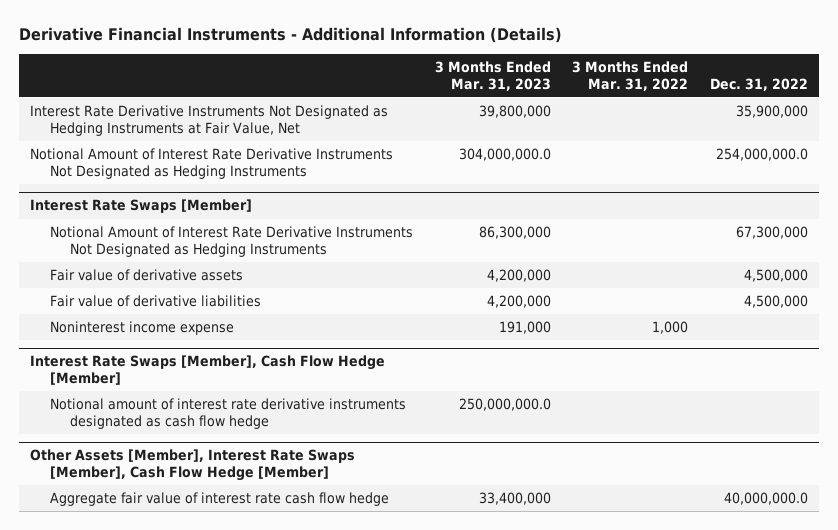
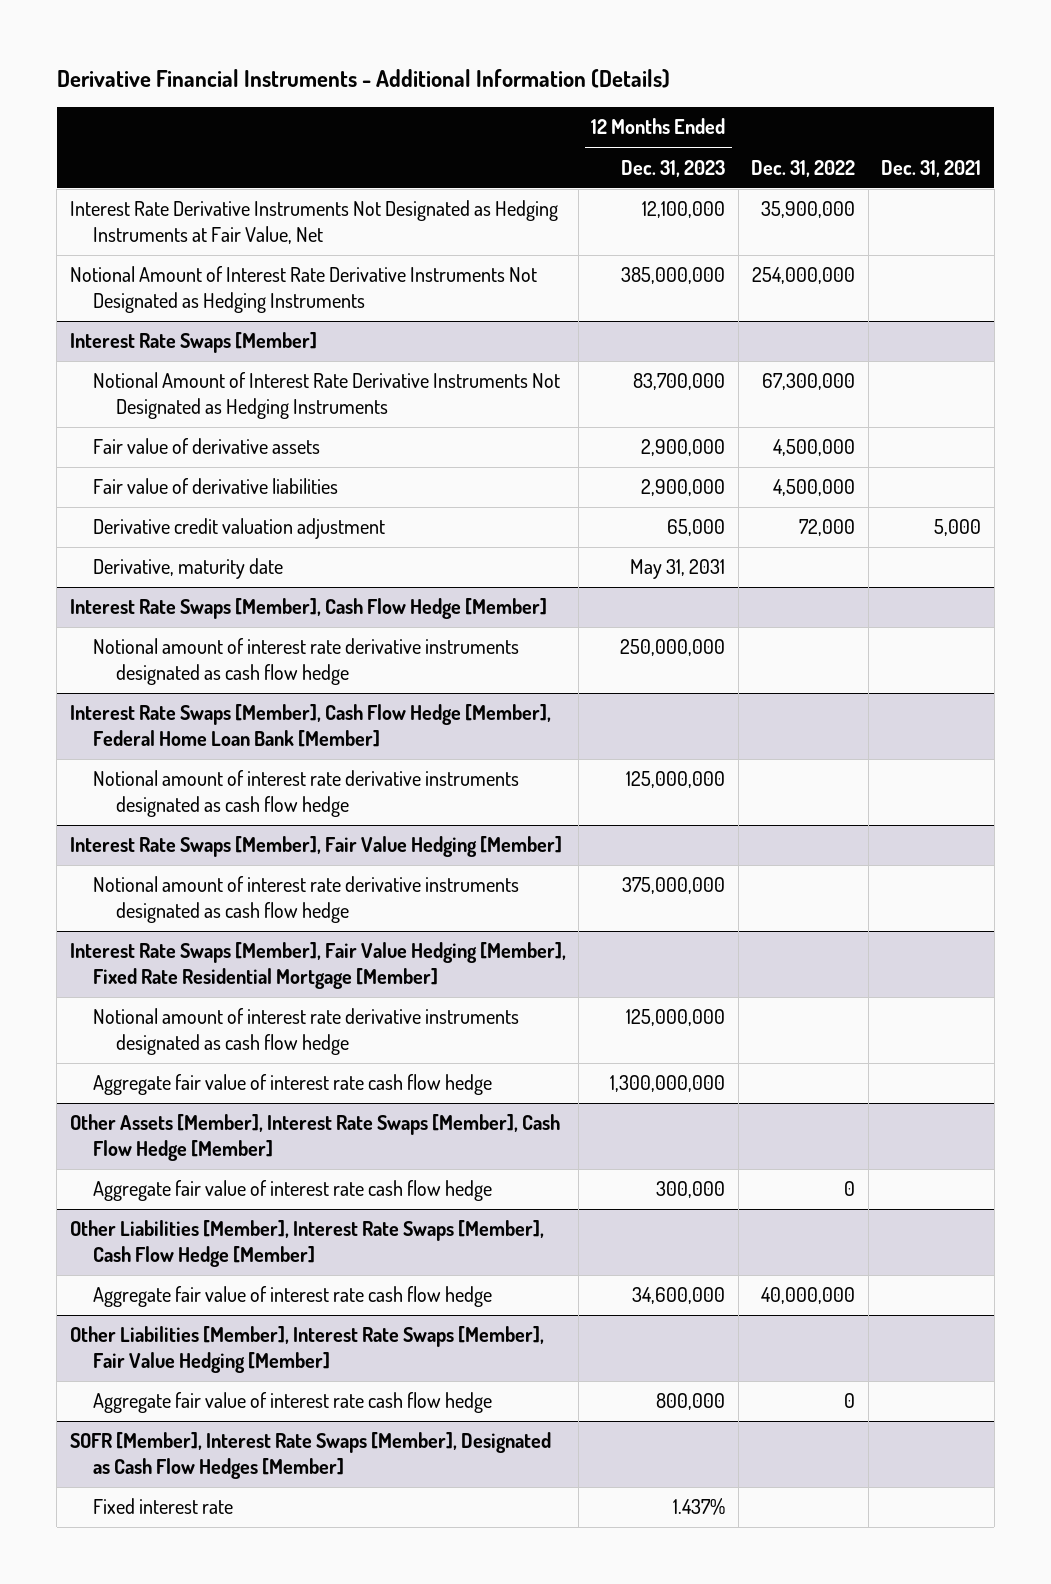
- | 3 Months Ended Mar. 31, 2023 | 3 Months Ended Mar. 31, 2022 | Dec. 31, 2022
+ | 12 Months Ended Dec. 31, 2023 | Dec. 31, 2022 | Dec. 31, 2021
- Notional Amount of Interest Rate Derivative Instruments Not Designated as Hedging Instruments | 304,000,000.0 | | 254,000,000.0
+ Notional Amount of Interest Rate Derivative Instruments Not Designated as Hedging Instruments | 385,000,000 | 254,000,000 |
@ Interest Rate Swaps [Member]
- Noninterest income expense | 191,000 | 1,000 |
+ Derivative credit valuation adjustment | 65,000 | 72,000 | 5,000
+ Derivative, maturity date | May 31, 2031 | |
+ Interest Rate Swaps [Member], Cash Flow Hedge [Member], Federal Home Loan Bank [Member]
+ Notional amount of interest rate derivative instruments designated as cash flow hedge | 125,000,000 | |
+ Interest Rate Swaps [Member], Fair Value Hedging [Member]
+ Notional amount of interest rate derivative instruments designated as cash flow hedge | 375,000,000 | |
+ Interest Rate Swaps [Member], Fair Value Hedging [Member], Fixed Rate Residential Mortgage [Member]
+ Notional amount of interest rate derivative instruments designated as cash flow hedge | 125,000,000 | |
+ Aggregate fair value of interest rate cash flow hedge | 1,300,000,000 | |
@ Other Assets [Member], Interest Rate Swaps [Member], Cash Flow Hedge [Member]
- Aggregate fair value of interest rate cash flow hedge | 33,400,000 | | 40,000,000.0
+ Aggregate fair value of interest rate cash flow hedge | 300,000 | 0 |
+ Other Liabilities [Member], Interest Rate Swaps [Member], Cash Flow Hedge [Member]
+ Aggregate fair value of interest rate cash flow hedge | 34,600,000 | 40,000,000 |
+ Other Liabilities [Member], Interest Rate Swaps [Member], Fair Value Hedging [Member]
+ Aggregate fair value of interest rate cash flow hedge | 800,000 | 0 |
+ SOFR [Member], Interest Rate Swaps [Member], Designated as Cash Flow Hedges [Member]
+ Fixed interest rate | 1.437% | |

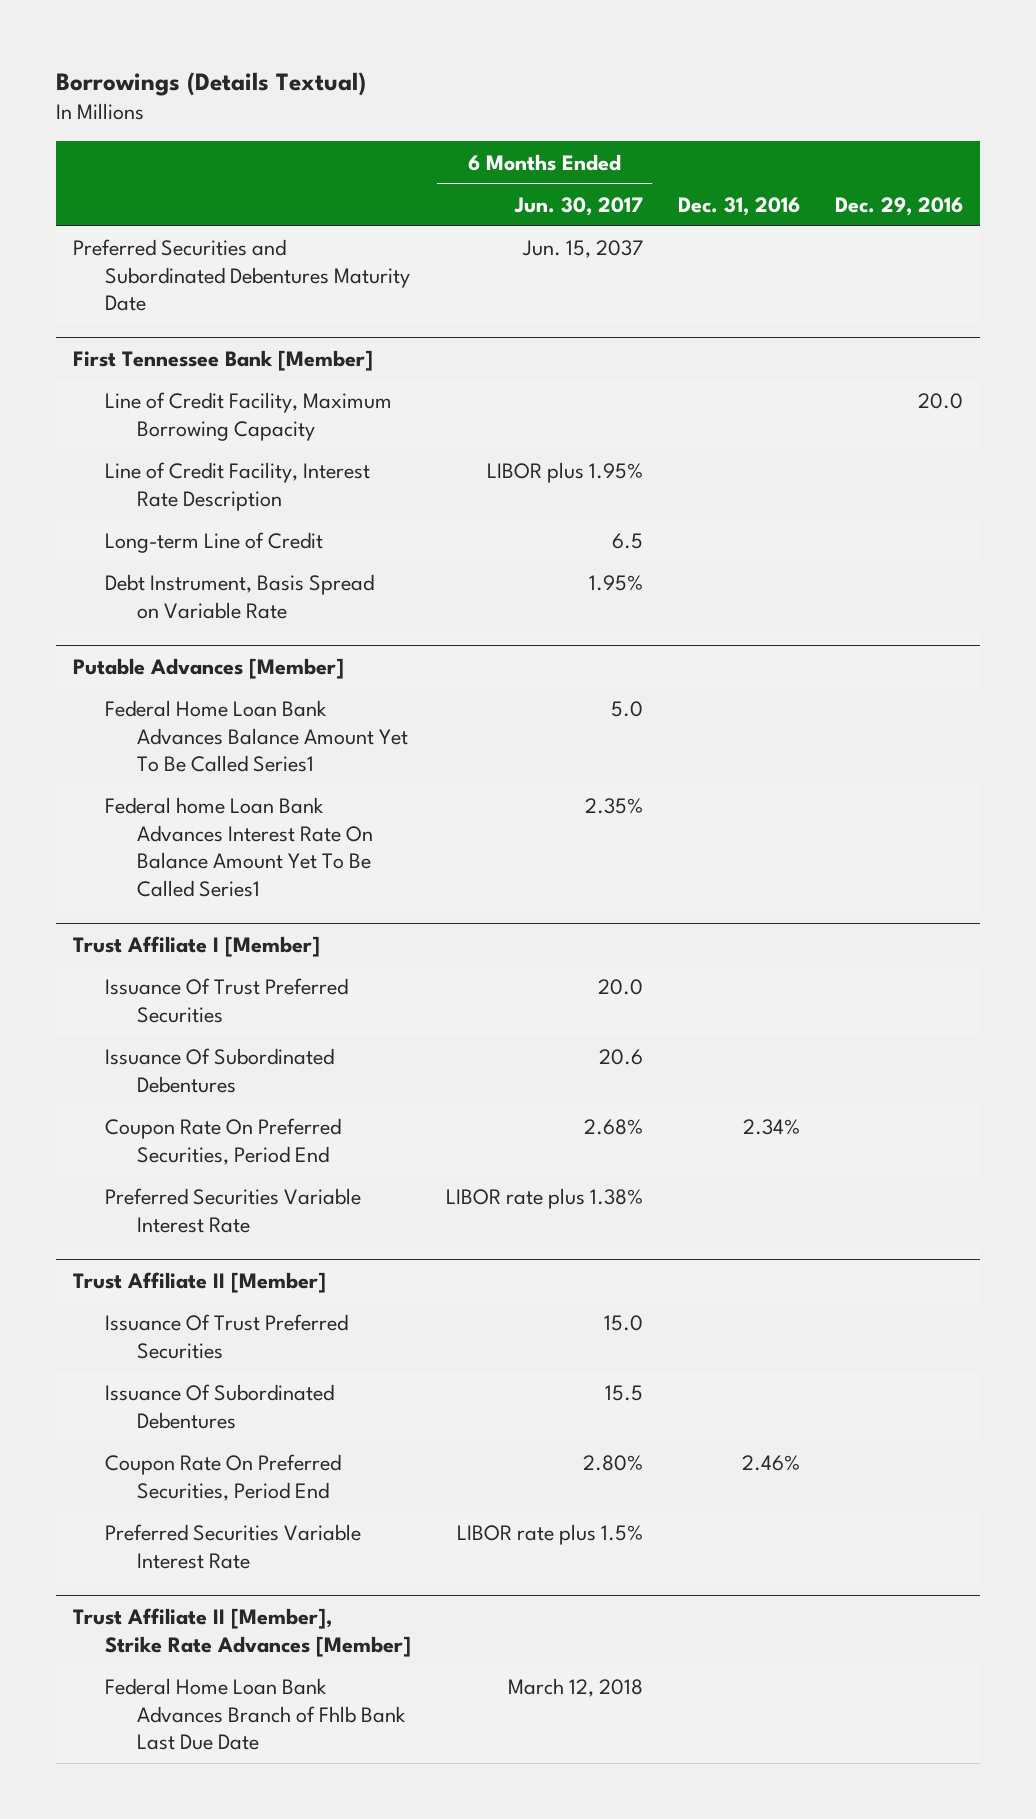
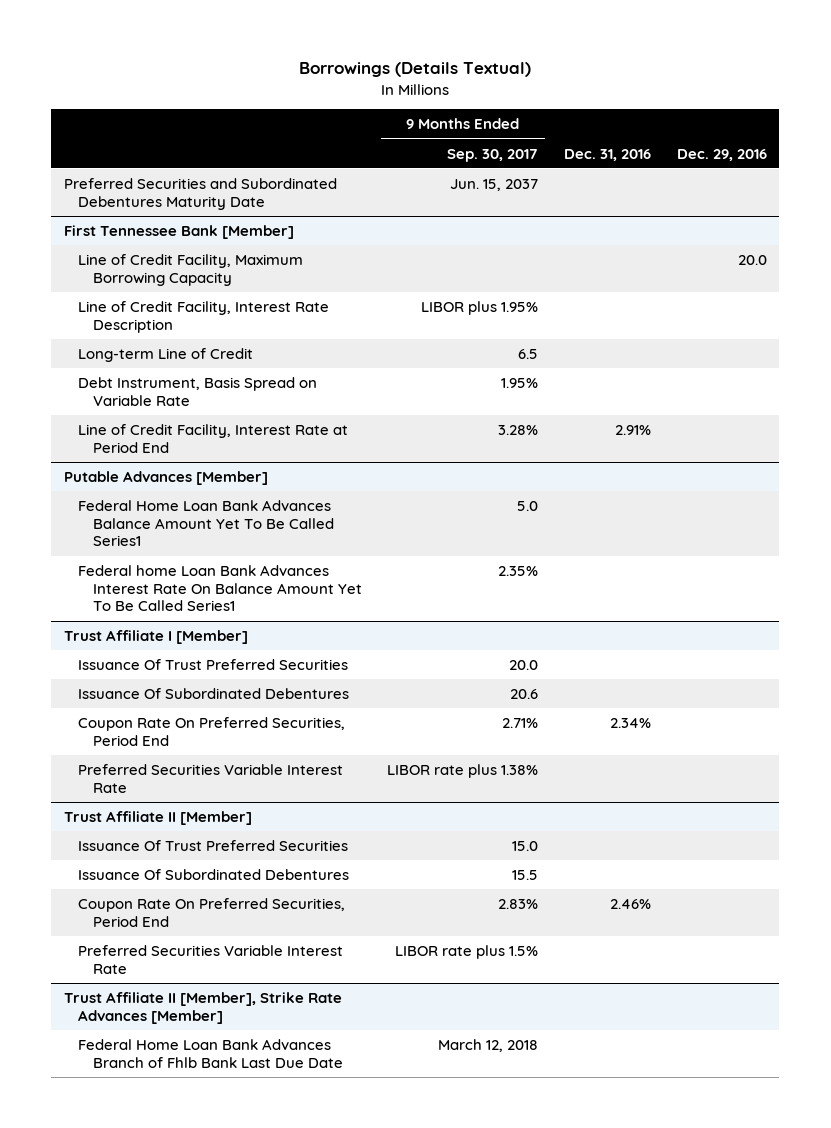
- | 6 Months Ended Jun. 30, 2017 | Dec. 31, 2016 | Dec. 29, 2016
+ | 9 Months Ended Sep. 30, 2017 | Dec. 31, 2016 | Dec. 29, 2016
@ First Tennessee Bank [Member]
+ Line of Credit Facility, Interest Rate at Period End | 3.28% | 2.91% |

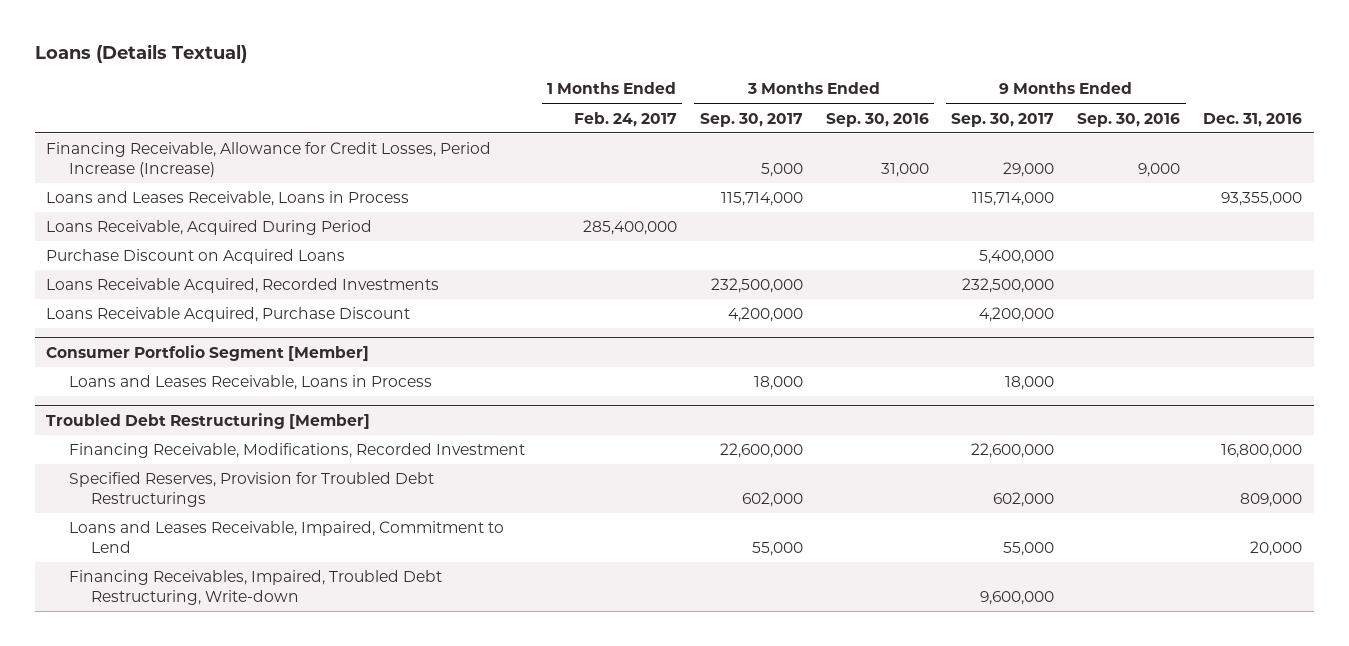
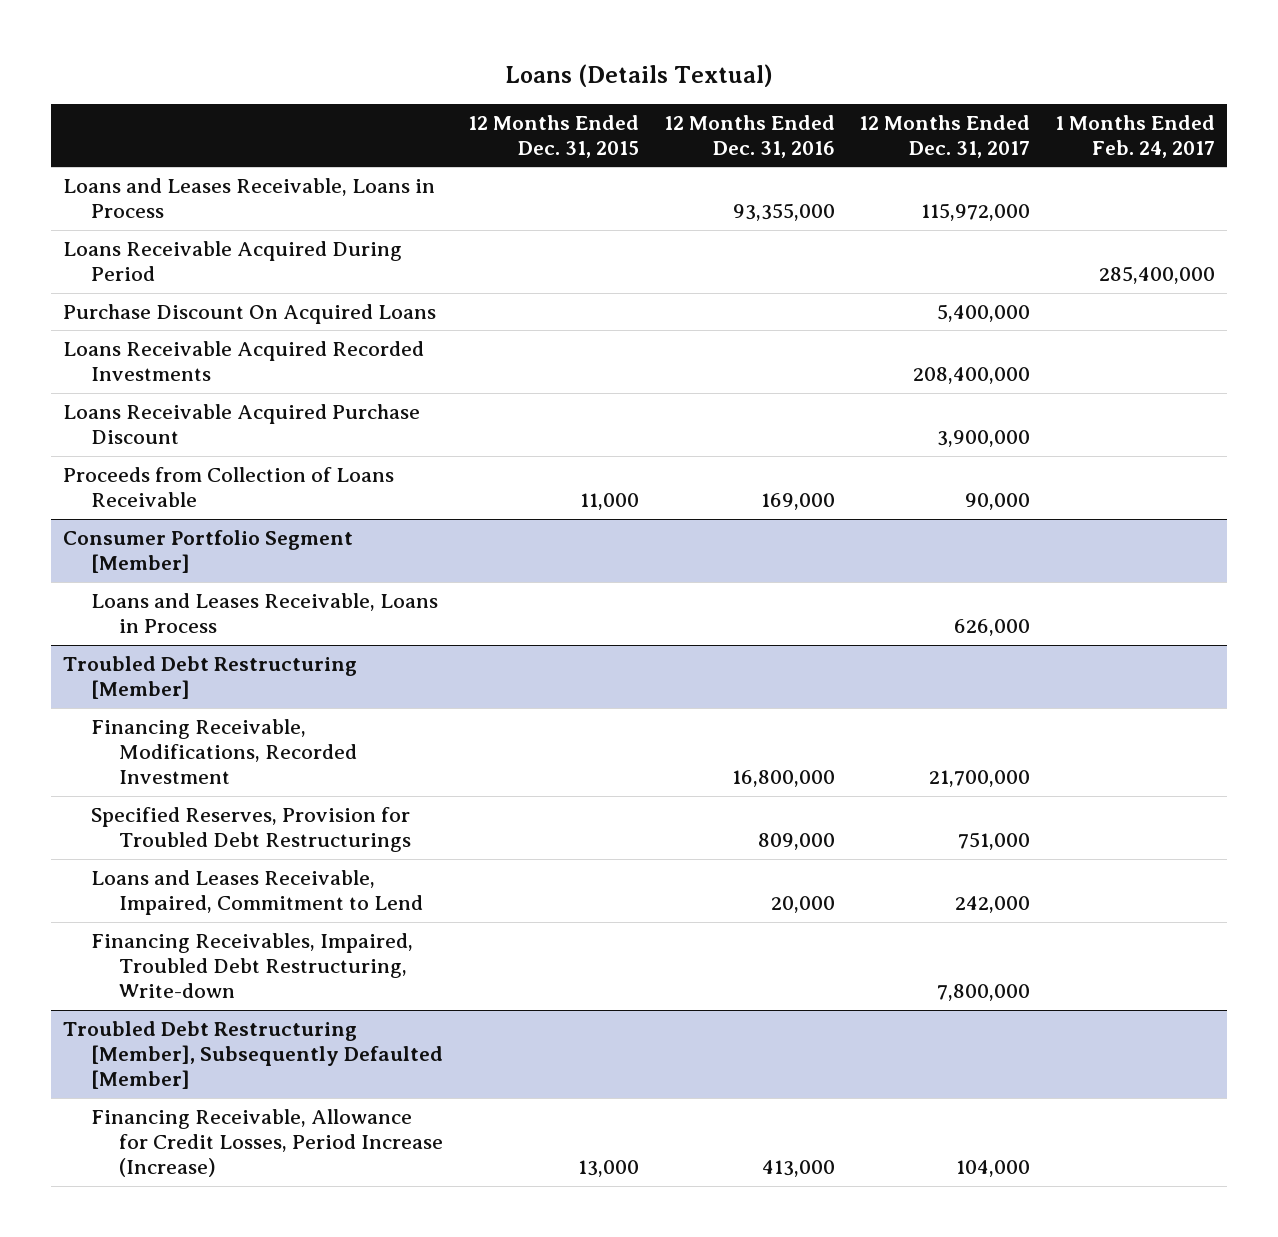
- | 1 Months Ended Feb. 24, 2017 | 3 Months Ended Sep. 30, 2017 | 3 Months Ended Sep. 30, 2016 | 9 Months Ended Sep. 30, 2017 | 9 Months Ended Sep. 30, 2016 | Dec. 31, 2016
+ | 12 Months Ended Dec. 31, 2015 | 12 Months Ended Dec. 31, 2016 | 12 Months Ended Dec. 31, 2017 | 1 Months Ended Feb. 24, 2017
- Financing Receivable, Allowance for Credit Losses, Period Increase (Increase) | | 5,000 | 31,000 | 29,000 | 9,000 |
- Loans Receivable, Acquired During Period | 285,400,000 | | | | |
- Purchase Discount on Acquired Loans | | | | 5,400,000 | |
- Loans Receivable Acquired, Recorded Investments | | 232,500,000 | | 232,500,000 | |
- Loans Receivable Acquired, Purchase Discount | | 4,200,000 | | 4,200,000 | |
+ Loans Receivable Acquired During Period | | | | 285,400,000
+ Purchase Discount On Acquired Loans | | | 5,400,000 |
+ Loans Receivable Acquired Recorded Investments | | | 208,400,000 |
+ Loans Receivable Acquired Purchase Discount | | | 3,900,000 |
+ Proceeds from Collection of Loans Receivable | 11,000 | 169,000 | 90,000 |
+ Troubled Debt Restructuring [Member], Subsequently Defaulted [Member]
+ Financing Receivable, Allowance for Credit Losses, Period Increase (Increase) | 13,000 | 413,000 | 104,000 |

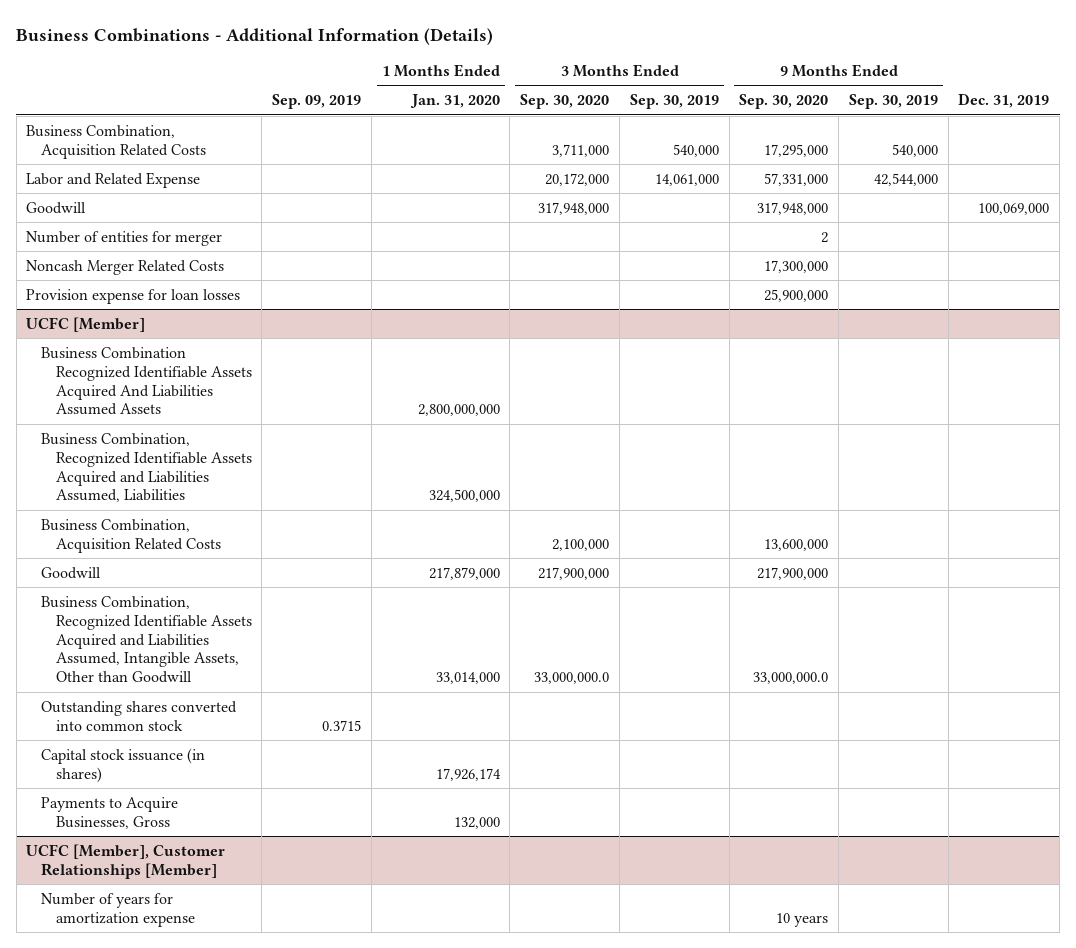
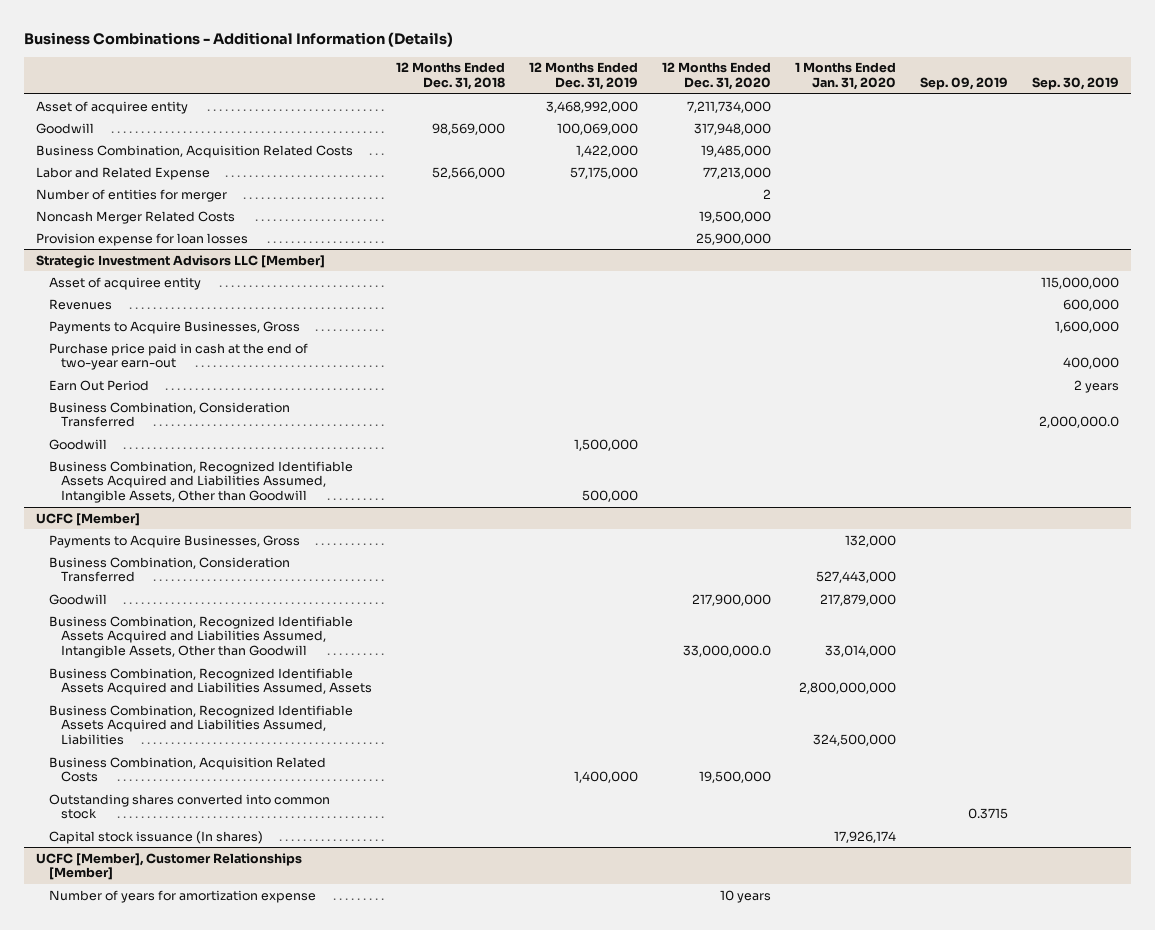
- | Sep. 09, 2019 | 1 Months Ended Jan. 31, 2020 | 3 Months Ended Sep. 30, 2020 | 3 Months Ended Sep. 30, 2019 | 9 Months Ended Sep. 30, 2020 | 9 Months Ended Sep. 30, 2019 | Dec. 31, 2019
+ | 12 Months Ended Dec. 31, 2018 | 12 Months Ended Dec. 31, 2019 | 12 Months Ended Dec. 31, 2020 | 1 Months Ended Jan. 31, 2020 | Sep. 09, 2019 | Sep. 30, 2019
+ Asset of acquiree entity | | 3,468,992,000 | 7,211,734,000 | | |
moved up: Goodwill | 98,569,000 | 100,069,000 | 317,948,000 | | |
+ Strategic Investment Advisors LLC [Member]
+ Asset of acquiree entity | | | | | | 115,000,000
+ Revenues | | | | | | 600,000
+ Payments to Acquire Businesses, Gross | | | | | | 1,600,000
+ Purchase price paid in cash at the end of two-year earn-out | | | | | | 400,000
+ Earn Out Period | | | | | | 2 years
+ Business Combination, Consideration Transferred | | | | | | 2,000,000.0
+ Goodwill | | 1,500,000 | | | |
+ Business Combination, Recognized Identifiable Assets Acquired and Liabilities Assumed, Intangible Assets, Other than Goodwill | | 500,000 | | | |
@ UCFC [Member]
- Business Combination Recognized Identifiable Assets Acquired And Liabilities Assumed Assets | | 2,800,000,000 | | | | |
moved up: Payments to Acquire Businesses, Gross | | | | 132,000 | |
+ Business Combination, Consideration Transferred | | | | 527,443,000 | |
+ Business Combination, Recognized Identifiable Assets Acquired and Liabilities Assumed, Assets | | | | 2,800,000,000 | |
moved down: Business Combination, Recognized Identifiable Assets Acquired and Liabilities Assumed, Liabilities | | | | 324,500,000 | |
moved down: Business Combination, Acquisition Related Costs | | 1,400,000 | 19,500,000 | | |
- Capital stock issuance (in shares) | | 17,926,174 | | | | |
+ Capital stock issuance (In shares) | | | | 17,926,174 | |

